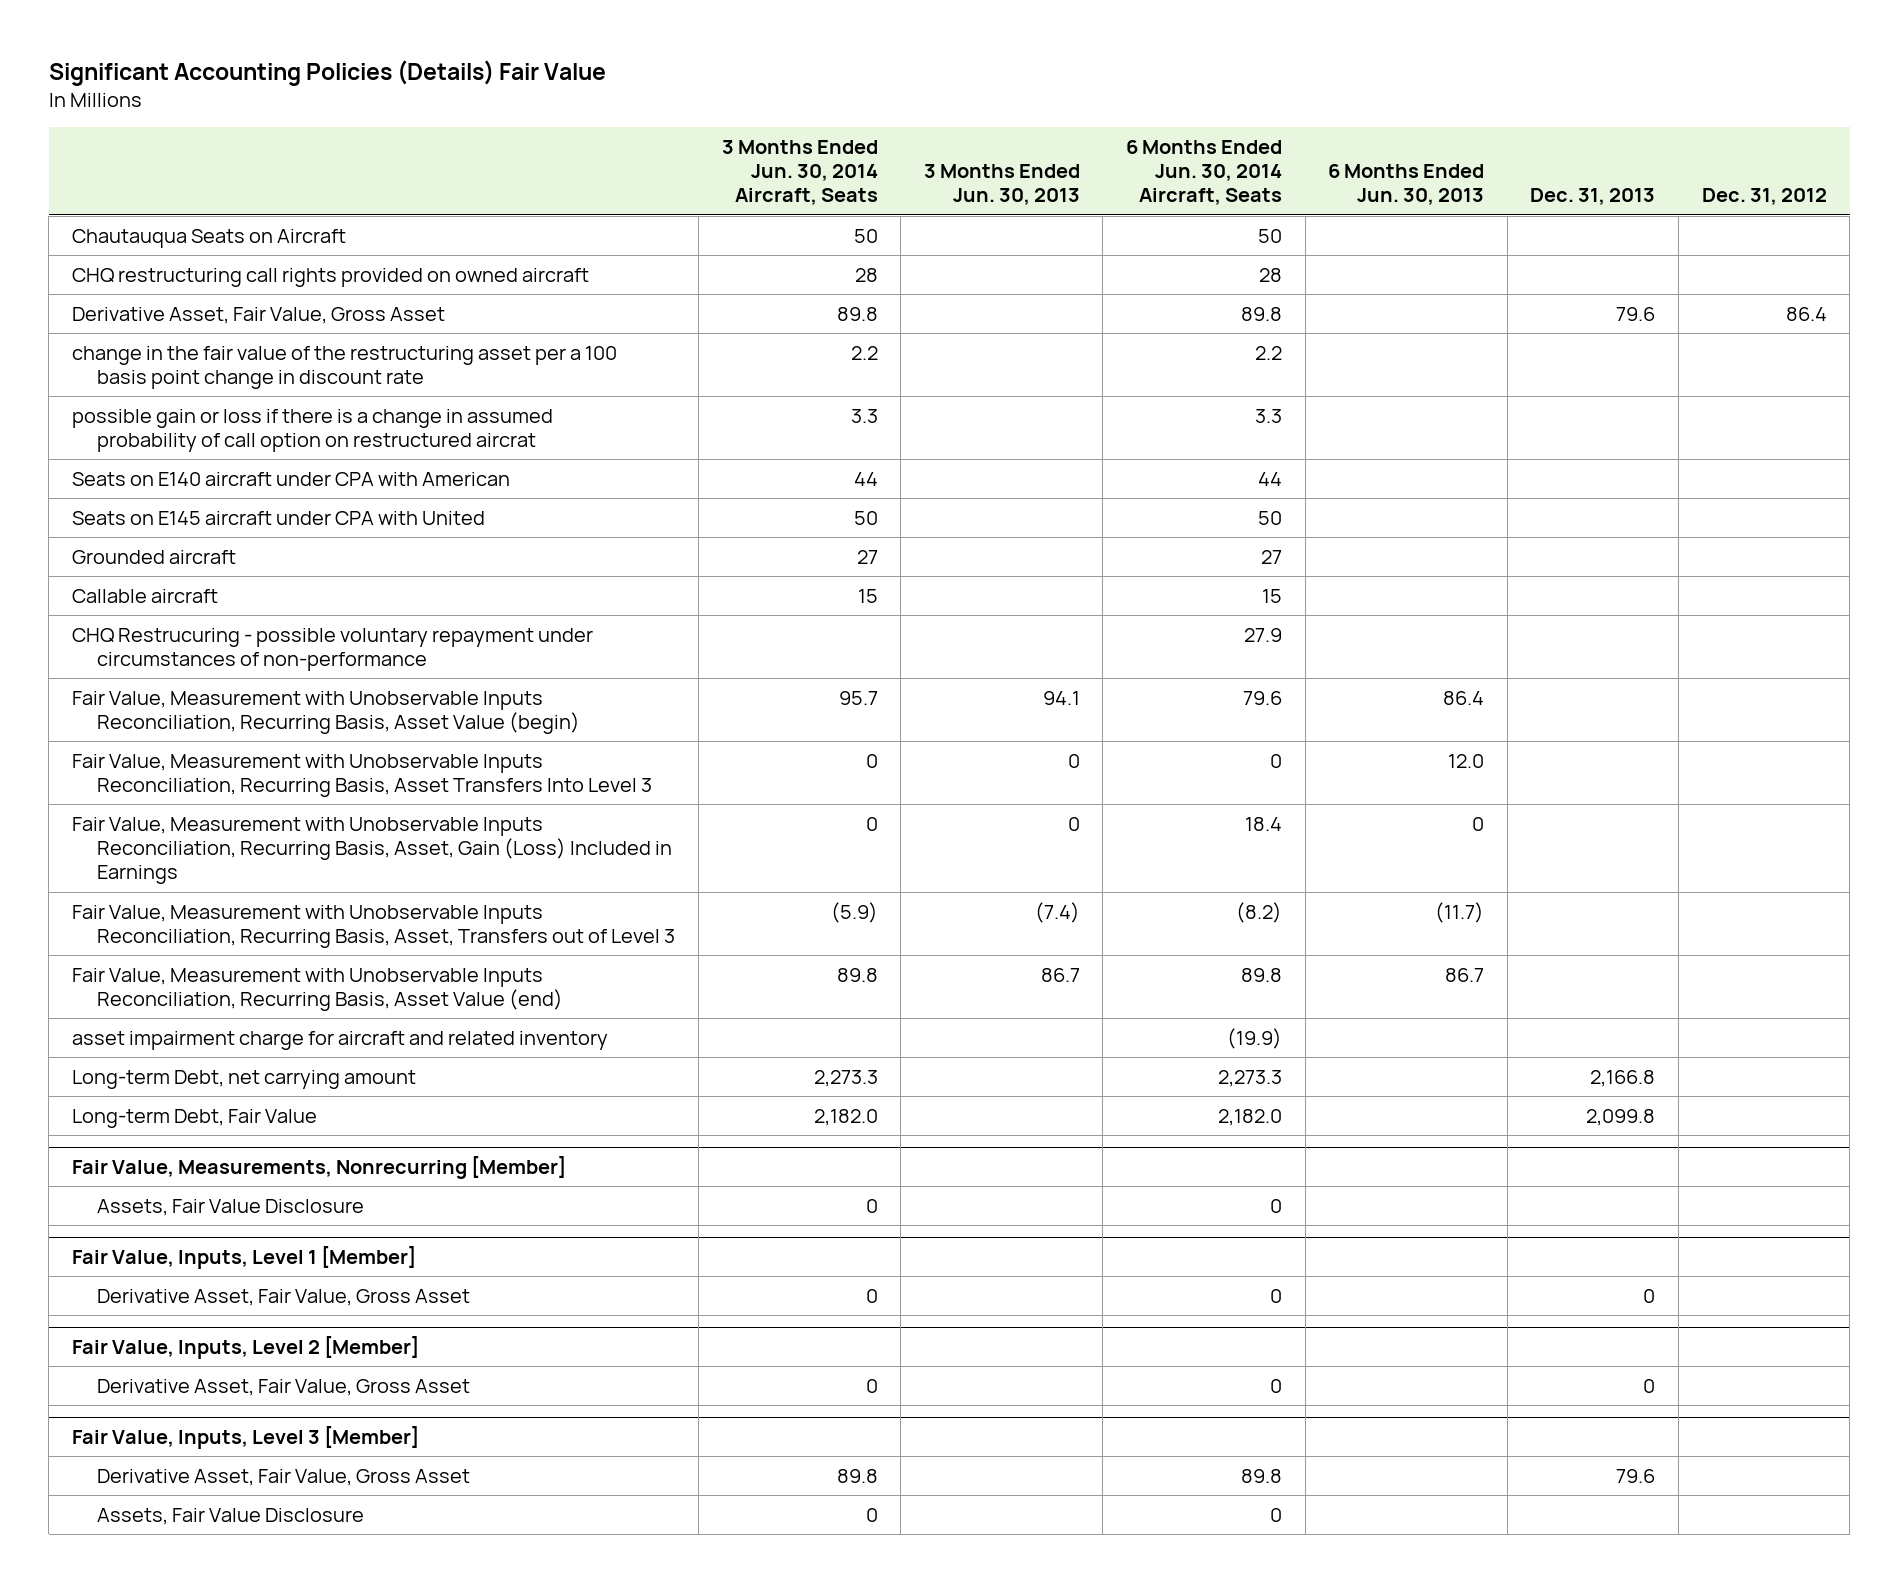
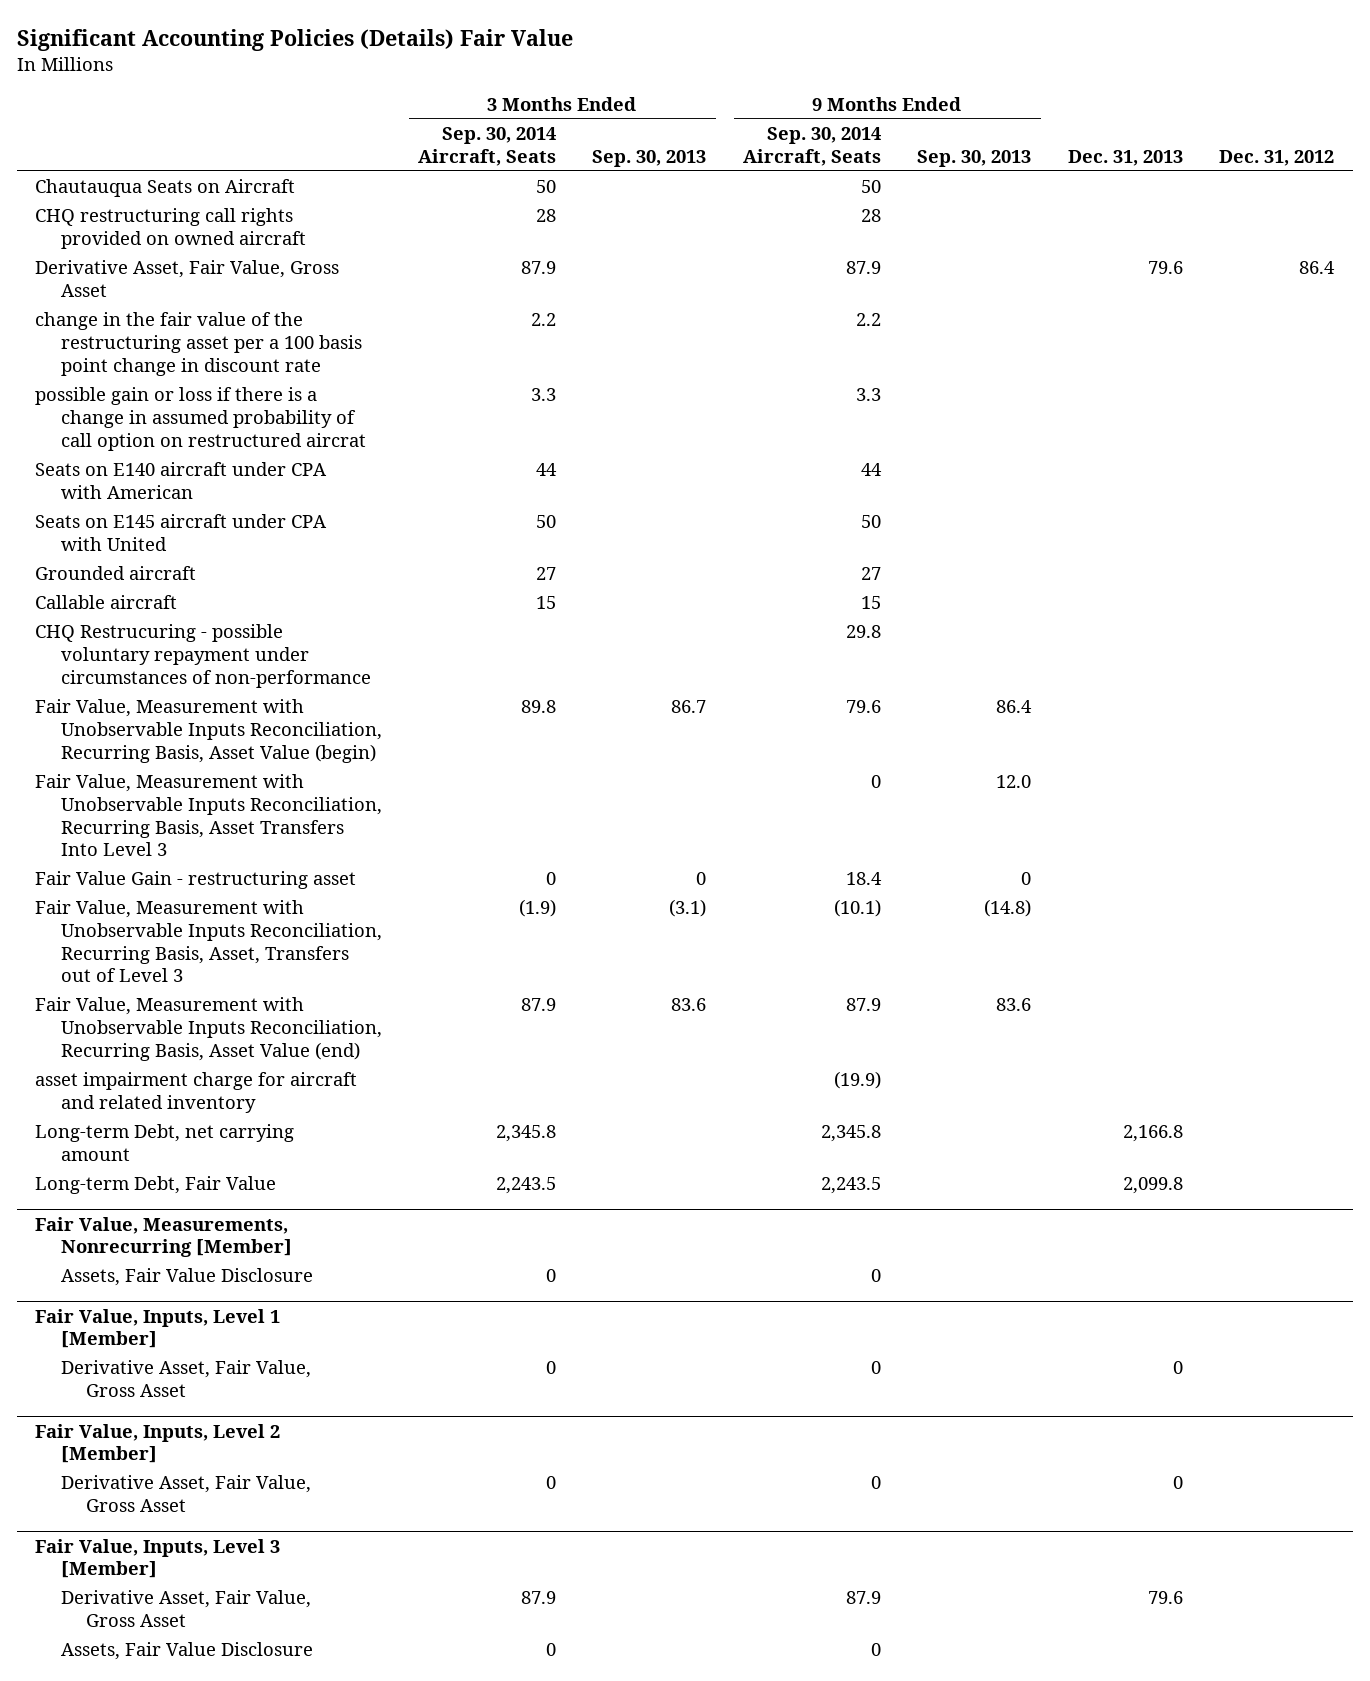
- | 3 Months Ended Jun. 30, 2014 Aircraft, Seats | 3 Months Ended Jun. 30, 2013 | 6 Months Ended Jun. 30, 2014 Aircraft, Seats | 6 Months Ended Jun. 30, 2013 | Dec. 31, 2013 | Dec. 31, 2012
+ | 3 Months Ended Sep. 30, 2014 Aircraft, Seats | 3 Months Ended Sep. 30, 2013 | 9 Months Ended Sep. 30, 2014 Aircraft, Seats | 9 Months Ended Sep. 30, 2013 | Dec. 31, 2013 | Dec. 31, 2012
- Fair Value, Measurement with Unobservable Inputs Reconciliation, Recurring Basis, Asset, Gain (Loss) Included in Earnings | 0 | 0 | 18.4 | 0 | |
+ Fair Value Gain - restructuring asset | 0 | 0 | 18.4 | 0 | |

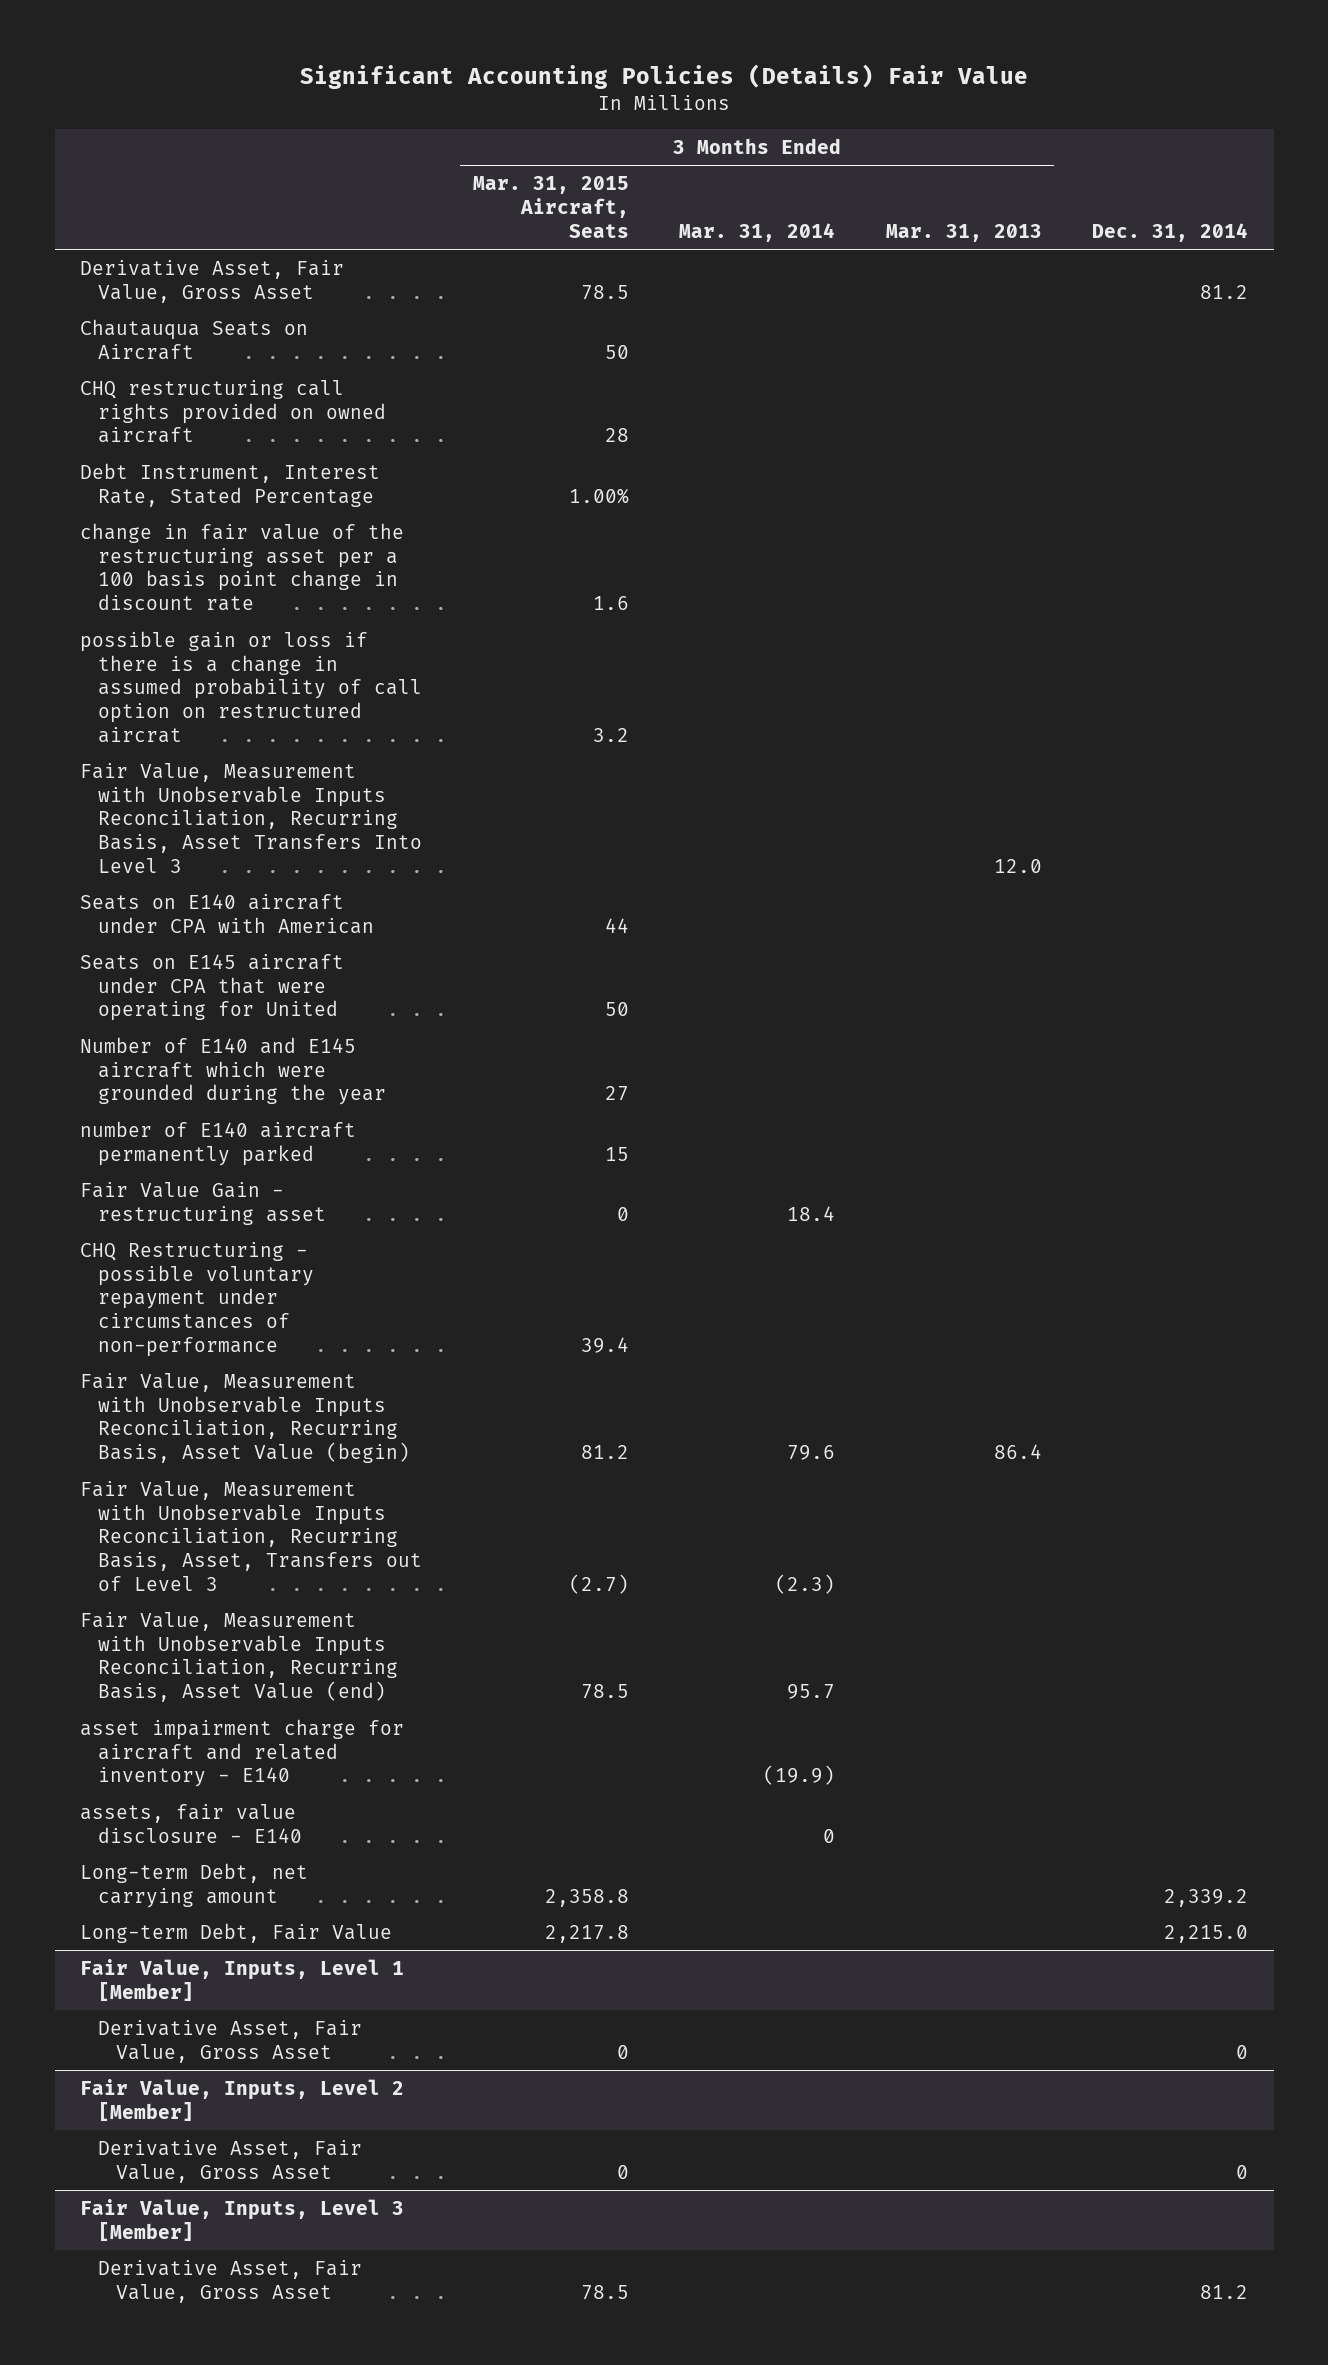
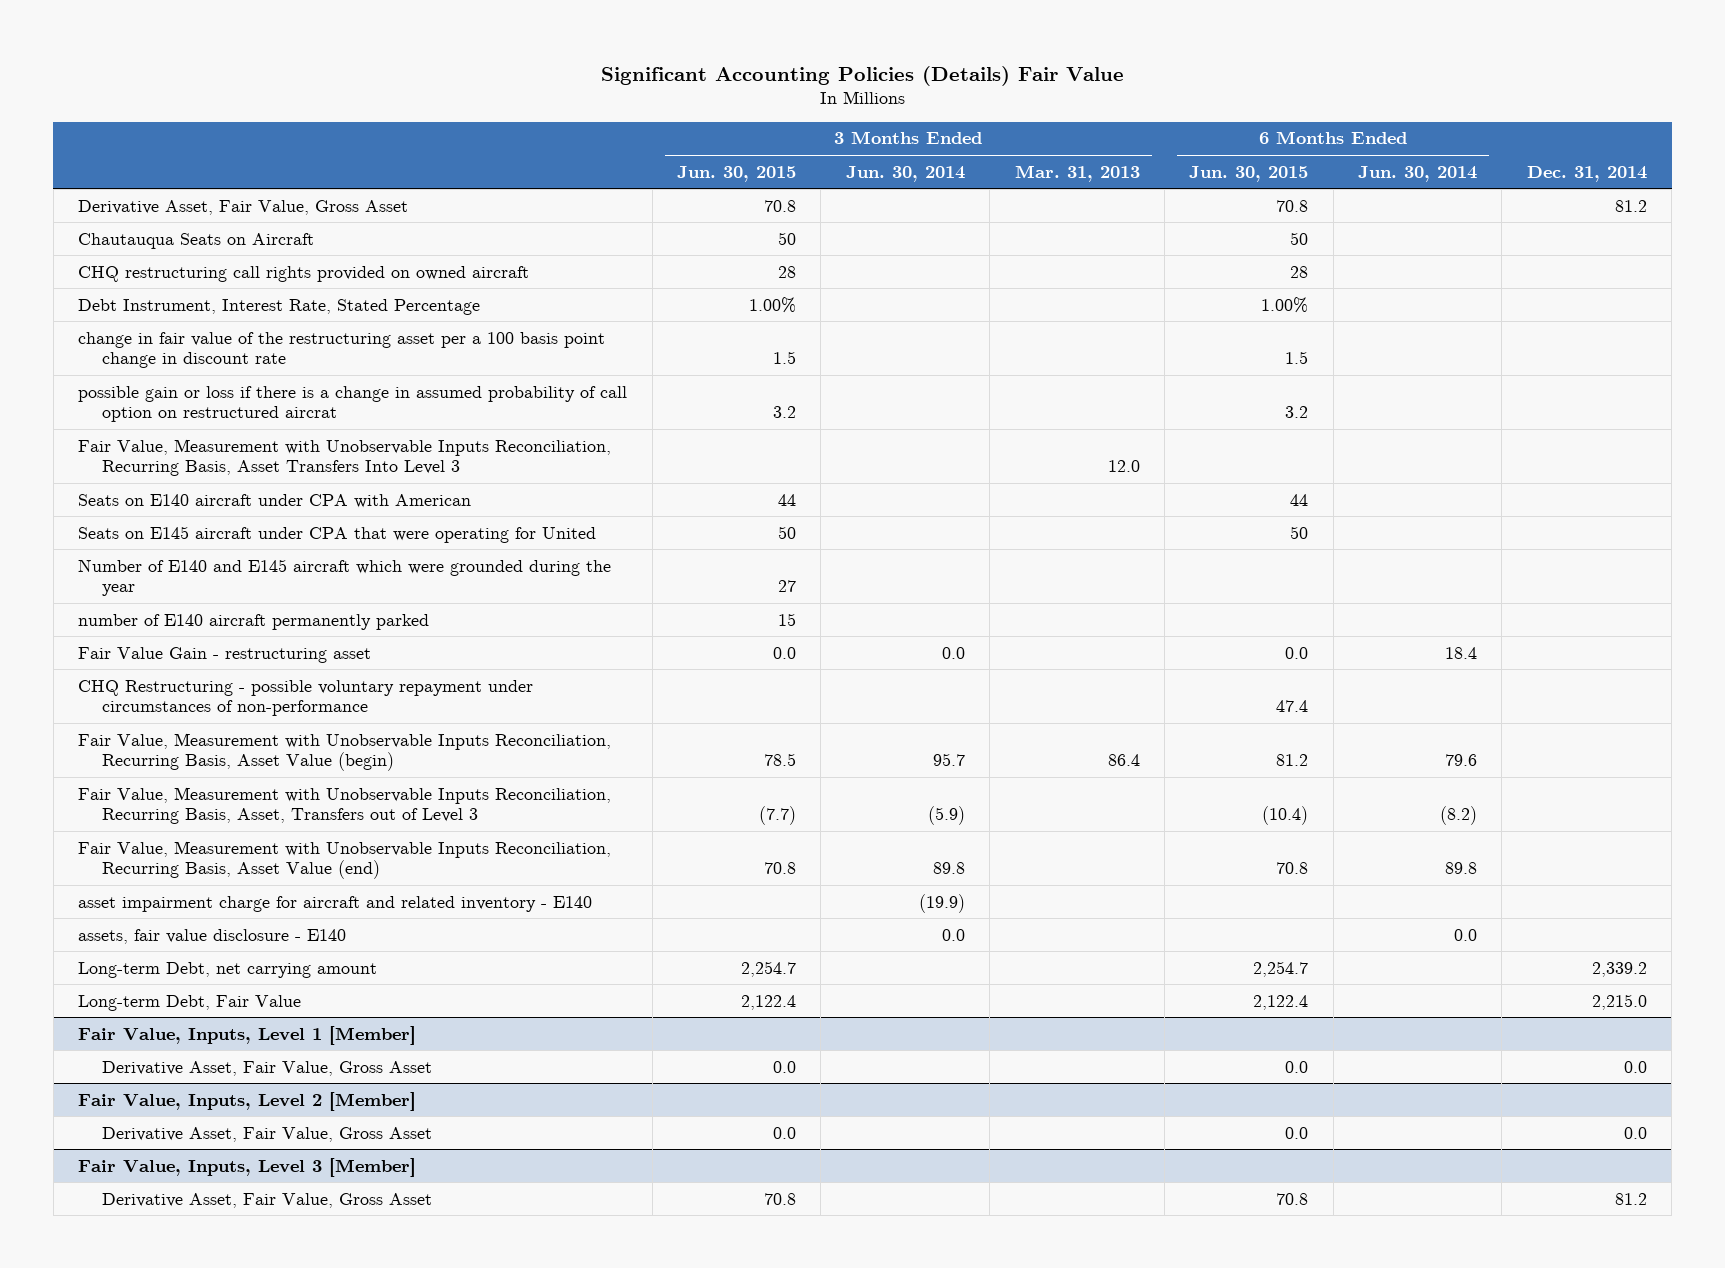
- | 3 Months Ended Mar. 31, 2015 Aircraft, Seats | 3 Months Ended Mar. 31, 2014 | 3 Months Ended Mar. 31, 2013 | Dec. 31, 2014
+ | 3 Months Ended Jun. 30, 2015 | 3 Months Ended Jun. 30, 2014 | 3 Months Ended Mar. 31, 2013 | 6 Months Ended Jun. 30, 2015 | 6 Months Ended Jun. 30, 2014 | Dec. 31, 2014
@ Fair Value, Inputs, Level 1 [Member]
- Derivative Asset, Fair Value, Gross Asset | 0 | | | 0
+ Derivative Asset, Fair Value, Gross Asset | 0.0 | | | 0.0 | | 0.0
@ Fair Value, Inputs, Level 2 [Member]
- Derivative Asset, Fair Value, Gross Asset | 0 | | | 0
+ Derivative Asset, Fair Value, Gross Asset | 0.0 | | | 0.0 | | 0.0

